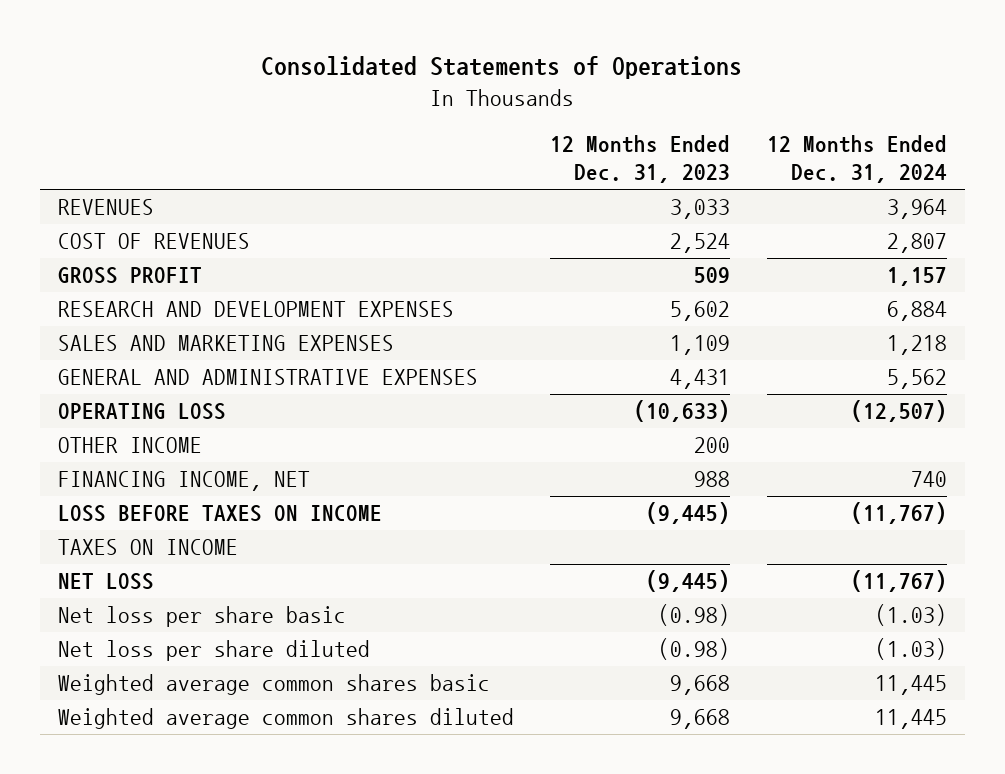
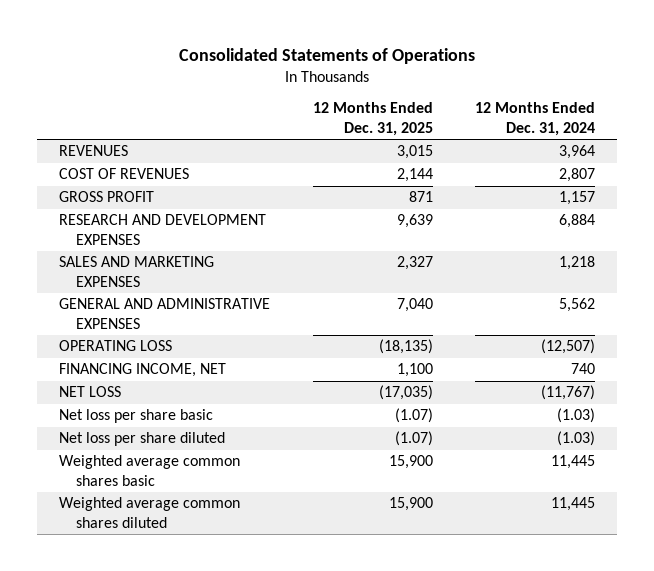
- | 12 Months Ended Dec. 31, 2023 | 12 Months Ended Dec. 31, 2024
+ | 12 Months Ended Dec. 31, 2025 | 12 Months Ended Dec. 31, 2024
- OTHER INCOME | 200 |
- LOSS BEFORE TAXES ON INCOME | (9,445) | (11,767)
- TAXES ON INCOME

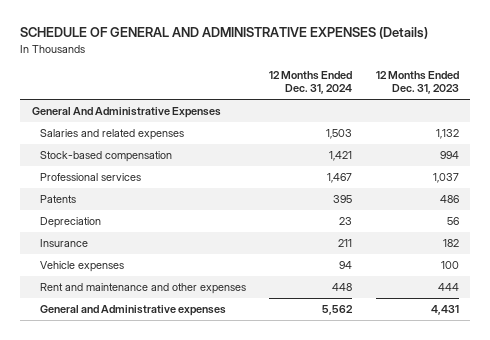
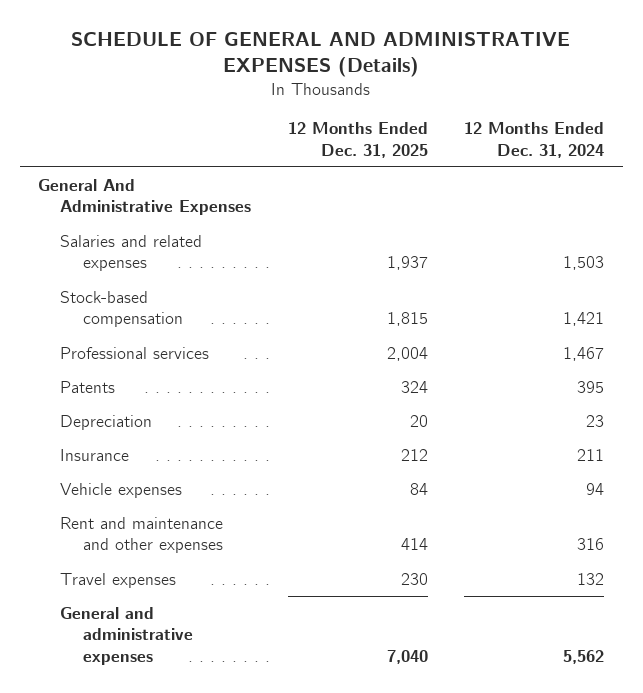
- | 12 Months Ended Dec. 31, 2024 | 12 Months Ended Dec. 31, 2023
+ | 12 Months Ended Dec. 31, 2025 | 12 Months Ended Dec. 31, 2024
- Rent and maintenance and other expenses | 448 | 444
- General and Administrative expenses | 5,562 | 4,431
+ Rent and maintenance and other expenses | 414 | 316
+ Travel expenses | 230 | 132
+ General and administrative expenses | 7,040 | 5,562

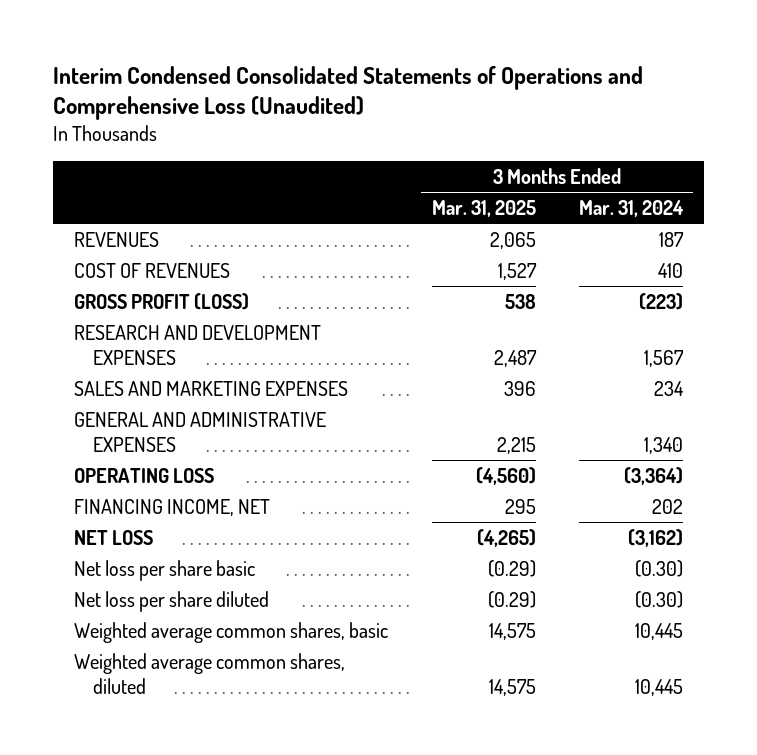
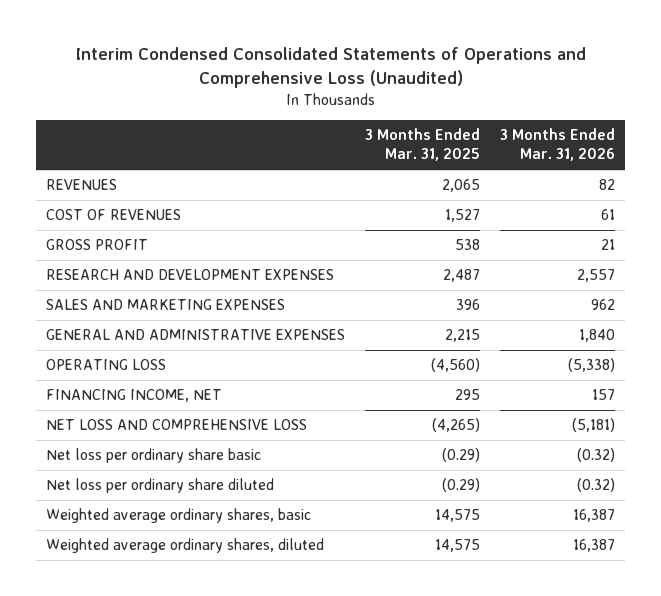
- | 3 Months Ended Mar. 31, 2025 | 3 Months Ended Mar. 31, 2024
+ | 3 Months Ended Mar. 31, 2025 | 3 Months Ended Mar. 31, 2026
- GROSS PROFIT (LOSS) | 538 | (223)
+ GROSS PROFIT | 538 | 21
- NET LOSS | (4,265) | (3,162)
- Net loss per share basic | (0.29) | (0.30)
- Net loss per share diluted | (0.29) | (0.30)
- Weighted average common shares, basic | 14,575 | 10,445
- Weighted average common shares, diluted | 14,575 | 10,445
+ NET LOSS AND COMPREHENSIVE LOSS | (4,265) | (5,181)
+ Net loss per ordinary share basic | (0.29) | (0.32)
+ Net loss per ordinary share diluted | (0.29) | (0.32)
+ Weighted average ordinary shares, basic | 14,575 | 16,387
+ Weighted average ordinary shares, diluted | 14,575 | 16,387

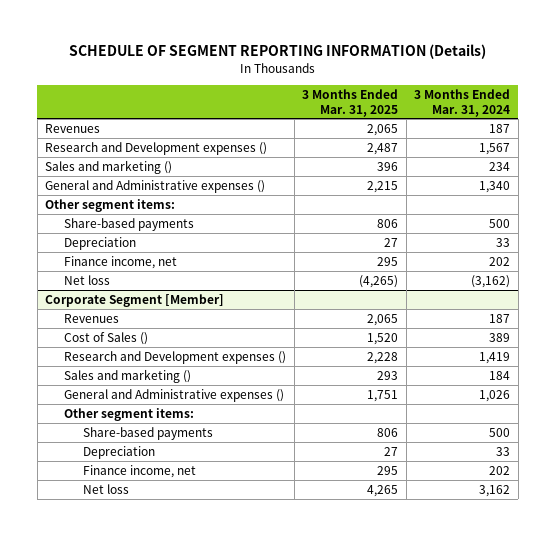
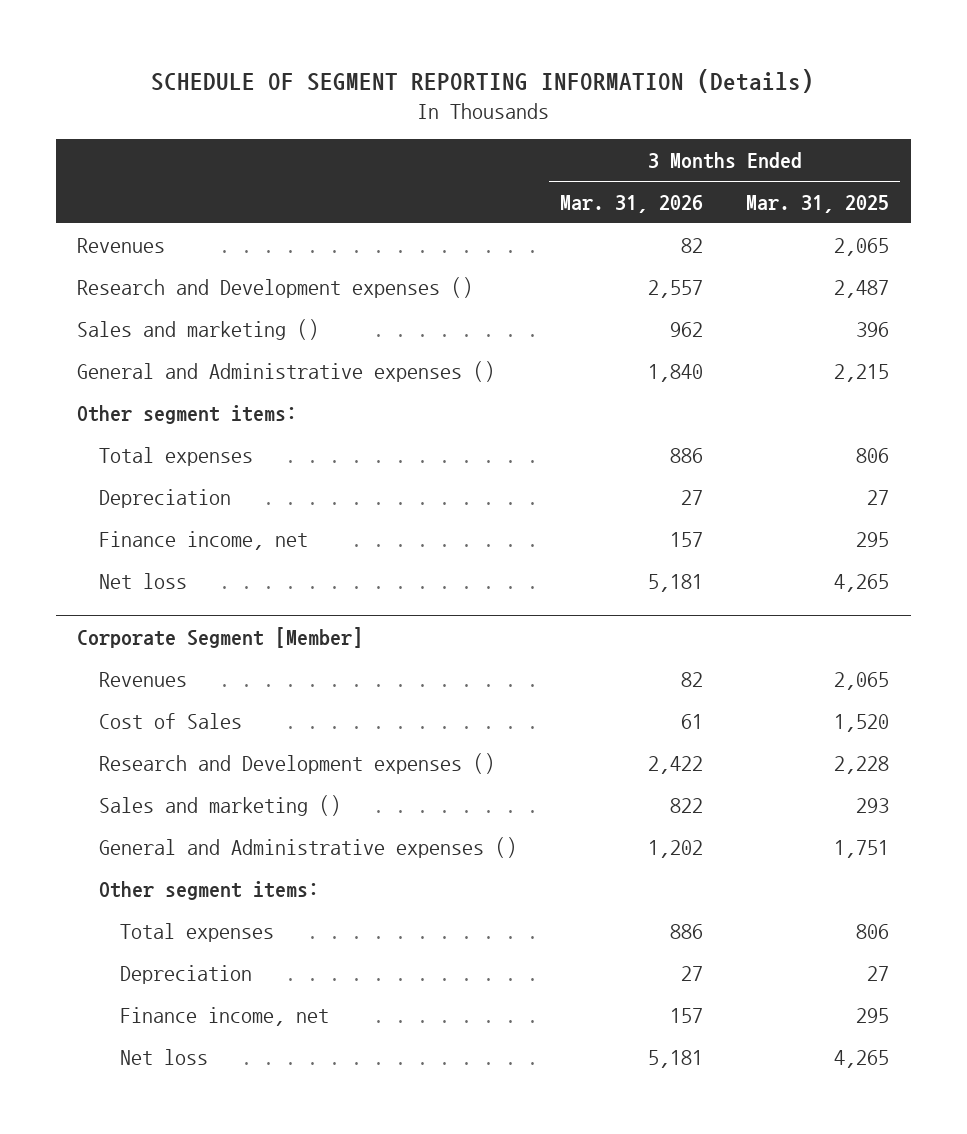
- | 3 Months Ended Mar. 31, 2025 | 3 Months Ended Mar. 31, 2024
+ | 3 Months Ended Mar. 31, 2026 | 3 Months Ended Mar. 31, 2025
- Share-based payments | 806 | 500
+ Total expenses | 886 | 806
- Net loss | (4,265) | (3,162)
+ Net loss | 5,181 | 4,265
@ Corporate Segment [Member]
- Cost of Sales () | 1,520 | 389
+ Cost of Sales | 61 | 1,520
- Share-based payments | 806 | 500
+ Total expenses | 886 | 806

